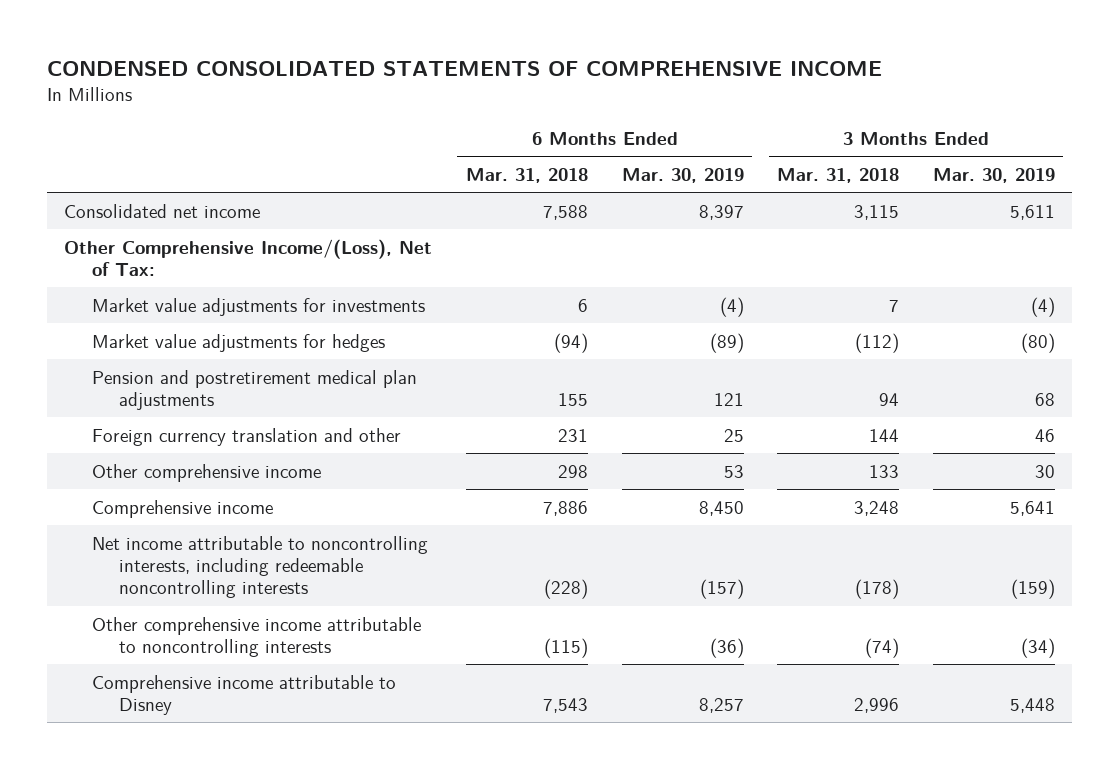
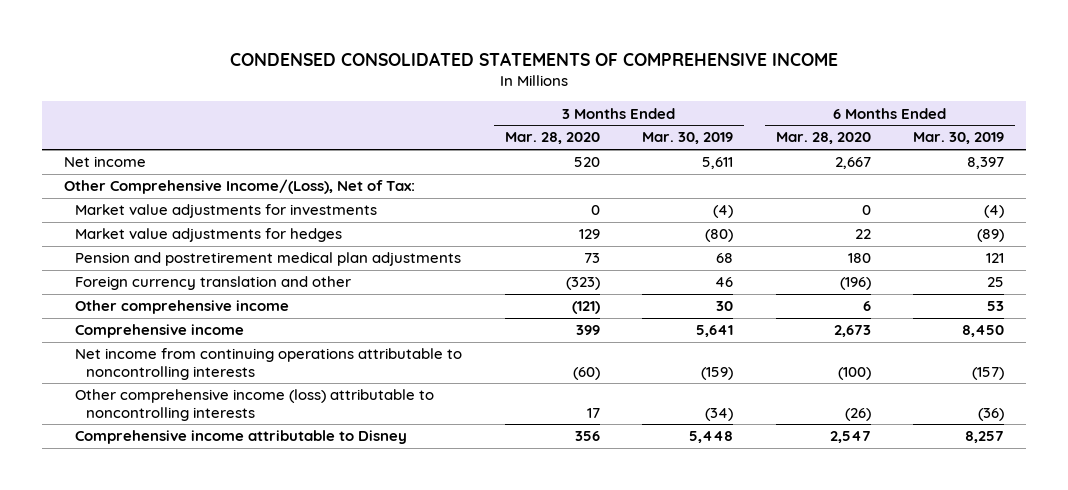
- | 6 Months Ended Mar. 31, 2018 | 6 Months Ended Mar. 30, 2019 | 3 Months Ended Mar. 31, 2018 | 3 Months Ended Mar. 30, 2019
+ | 3 Months Ended Mar. 28, 2020 | 3 Months Ended Mar. 30, 2019 | 6 Months Ended Mar. 28, 2020 | 6 Months Ended Mar. 30, 2019
- Consolidated net income | 7,588 | 8,397 | 3,115 | 5,611
+ Net income | 520 | 5,611 | 2,667 | 8,397
- Net income attributable to noncontrolling interests, including redeemable noncontrolling interests | (228) | (157) | (178) | (159)
- Other comprehensive income attributable to noncontrolling interests | (115) | (36) | (74) | (34)
+ Net income from continuing operations attributable to noncontrolling interests | (60) | (159) | (100) | (157)
+ Other comprehensive income (loss) attributable to noncontrolling interests | 17 | (34) | (26) | (36)

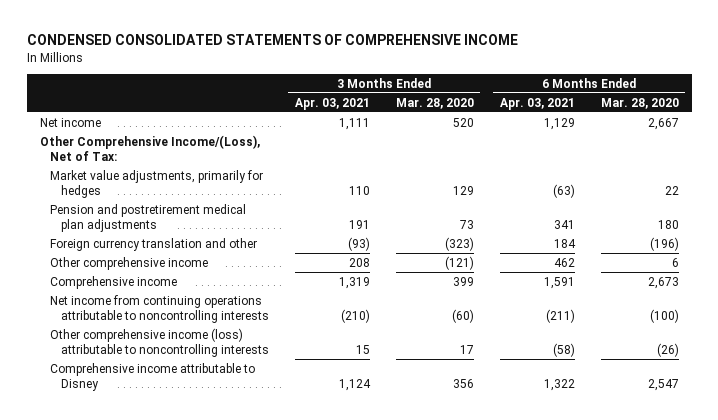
- | 3 Months Ended Mar. 28, 2020 | 3 Months Ended Mar. 30, 2019 | 6 Months Ended Mar. 28, 2020 | 6 Months Ended Mar. 30, 2019
+ | 3 Months Ended Apr. 03, 2021 | 3 Months Ended Mar. 28, 2020 | 6 Months Ended Apr. 03, 2021 | 6 Months Ended Mar. 28, 2020
- Market value adjustments for investments | 0 | (4) | 0 | (4)
- Market value adjustments for hedges | 129 | (80) | 22 | (89)
+ Market value adjustments, primarily for hedges | 110 | 129 | (63) | 22

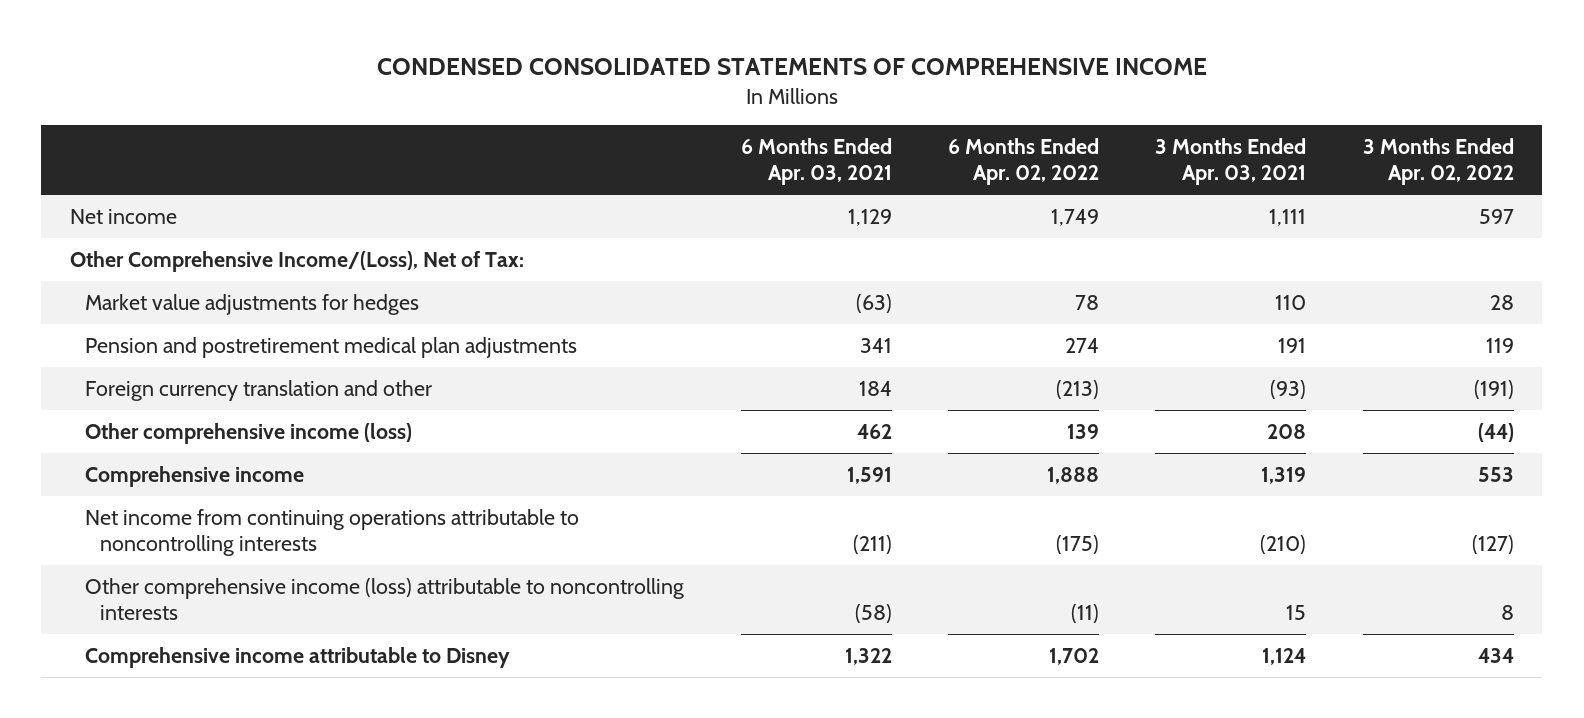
- | 3 Months Ended Apr. 03, 2021 | 3 Months Ended Mar. 28, 2020 | 6 Months Ended Apr. 03, 2021 | 6 Months Ended Mar. 28, 2020
+ | 6 Months Ended Apr. 03, 2021 | 6 Months Ended Apr. 02, 2022 | 3 Months Ended Apr. 03, 2021 | 3 Months Ended Apr. 02, 2022
- Market value adjustments, primarily for hedges | 110 | 129 | (63) | 22
+ Market value adjustments for hedges | (63) | 78 | 110 | 28
- Other comprehensive income | 208 | (121) | 462 | 6
+ Other comprehensive income (loss) | 462 | 139 | 208 | (44)

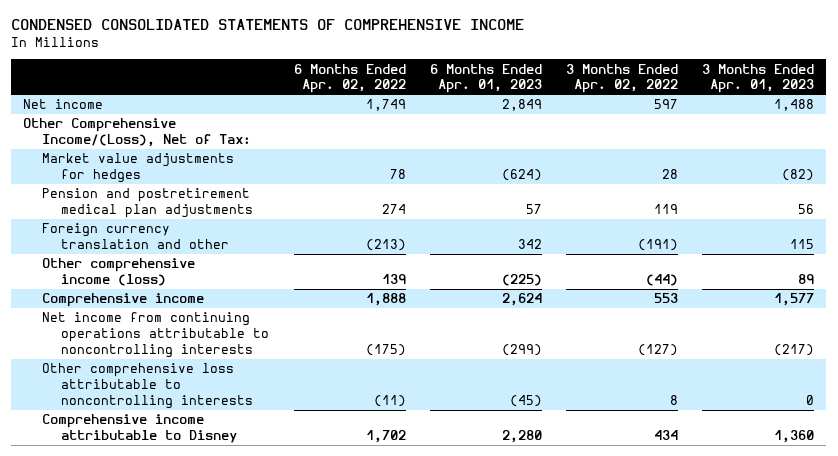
- | 6 Months Ended Apr. 03, 2021 | 6 Months Ended Apr. 02, 2022 | 3 Months Ended Apr. 03, 2021 | 3 Months Ended Apr. 02, 2022
+ | 6 Months Ended Apr. 02, 2022 | 6 Months Ended Apr. 01, 2023 | 3 Months Ended Apr. 02, 2022 | 3 Months Ended Apr. 01, 2023
- Other comprehensive income (loss) attributable to noncontrolling interests | (58) | (11) | 15 | 8
+ Other comprehensive loss attributable to noncontrolling interests | (11) | (45) | 8 | 0

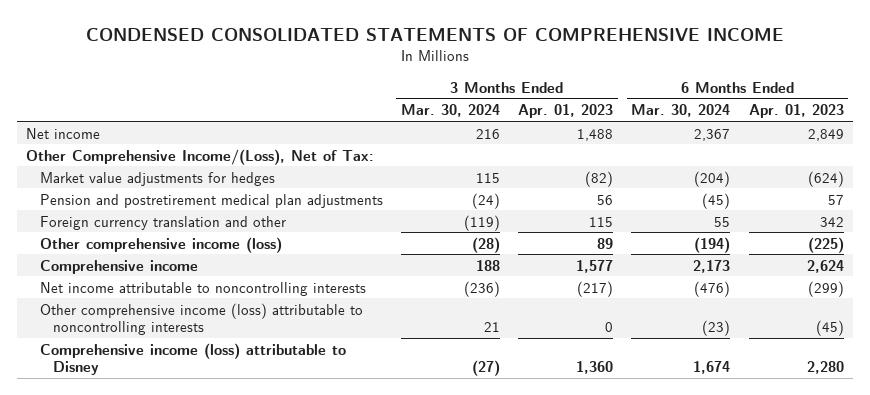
- | 6 Months Ended Apr. 02, 2022 | 6 Months Ended Apr. 01, 2023 | 3 Months Ended Apr. 02, 2022 | 3 Months Ended Apr. 01, 2023
+ | 3 Months Ended Mar. 30, 2024 | 3 Months Ended Apr. 01, 2023 | 6 Months Ended Mar. 30, 2024 | 6 Months Ended Apr. 01, 2023
- Net income from continuing operations attributable to noncontrolling interests | (175) | (299) | (127) | (217)
- Other comprehensive loss attributable to noncontrolling interests | (11) | (45) | 8 | 0
- Comprehensive income attributable to Disney | 1,702 | 2,280 | 434 | 1,360
+ Net income attributable to noncontrolling interests | (236) | (217) | (476) | (299)
+ Other comprehensive income (loss) attributable to noncontrolling interests | 21 | 0 | (23) | (45)
+ Comprehensive income (loss) attributable to Disney | (27) | 1,360 | 1,674 | 2,280

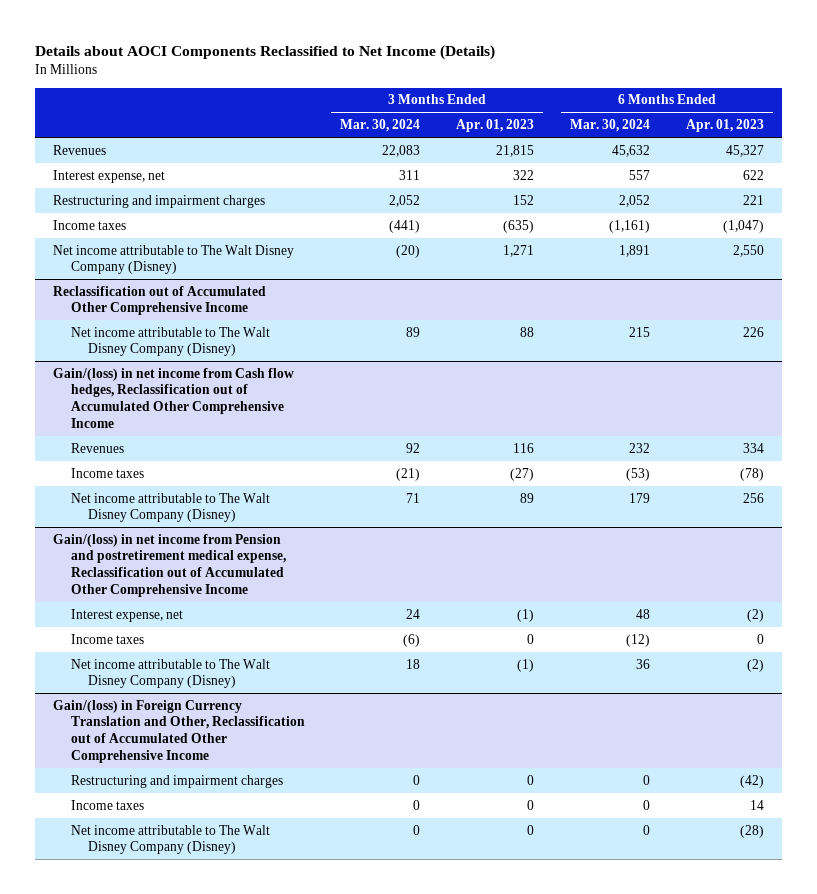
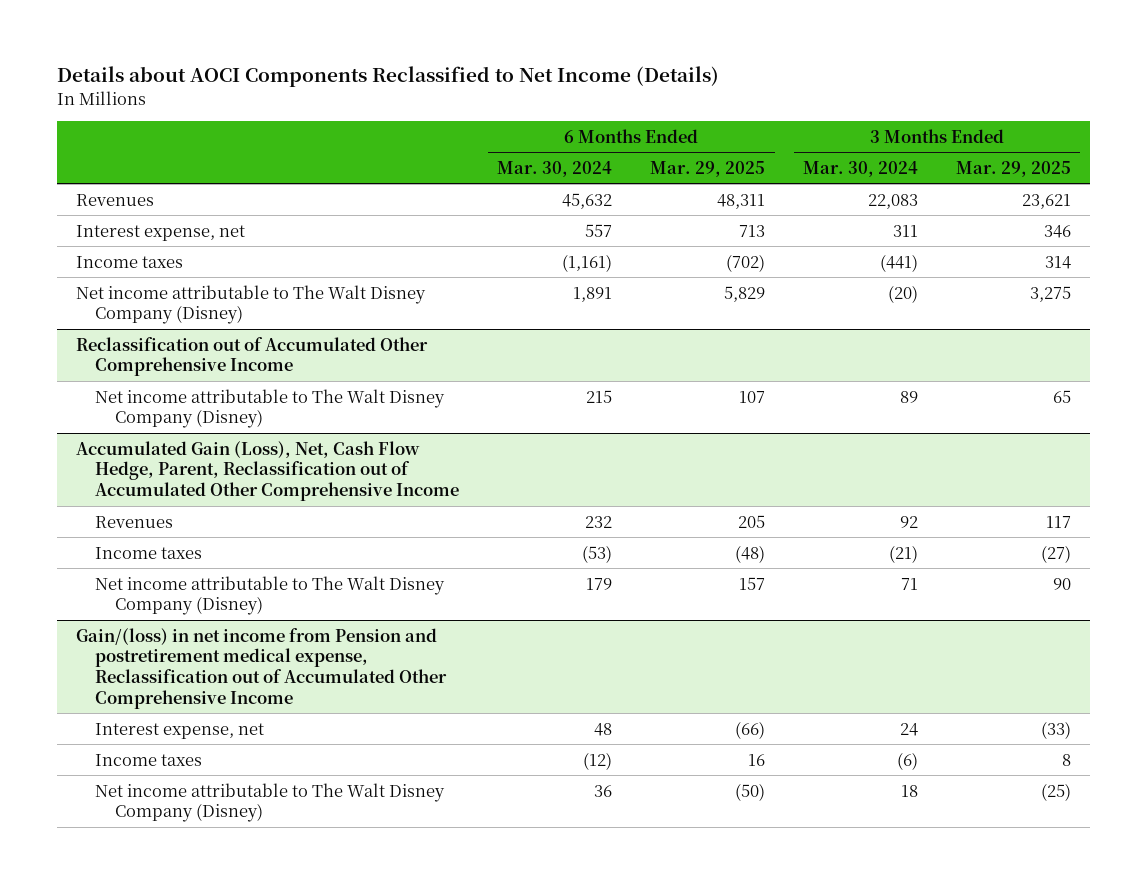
- | 3 Months Ended Mar. 30, 2024 | 3 Months Ended Apr. 01, 2023 | 6 Months Ended Mar. 30, 2024 | 6 Months Ended Apr. 01, 2023
+ | 6 Months Ended Mar. 30, 2024 | 6 Months Ended Mar. 29, 2025 | 3 Months Ended Mar. 30, 2024 | 3 Months Ended Mar. 29, 2025
- Restructuring and impairment charges | 2,052 | 152 | 2,052 | 221
- Gain/(loss) in net income from Cash flow hedges, Reclassification out of Accumulated Other Comprehensive Income
+ Accumulated Gain (Loss), Net, Cash Flow Hedge, Parent, Reclassification out of Accumulated Other Comprehensive Income
- Gain/(loss) in Foreign Currency Translation and Other, Reclassification out of Accumulated Other Comprehensive Income
- Restructuring and impairment charges | 0 | 0 | 0 | (42)
- Income taxes | 0 | 0 | 0 | 14
- Net income attributable to The Walt Disney Company (Disney) | 0 | 0 | 0 | (28)

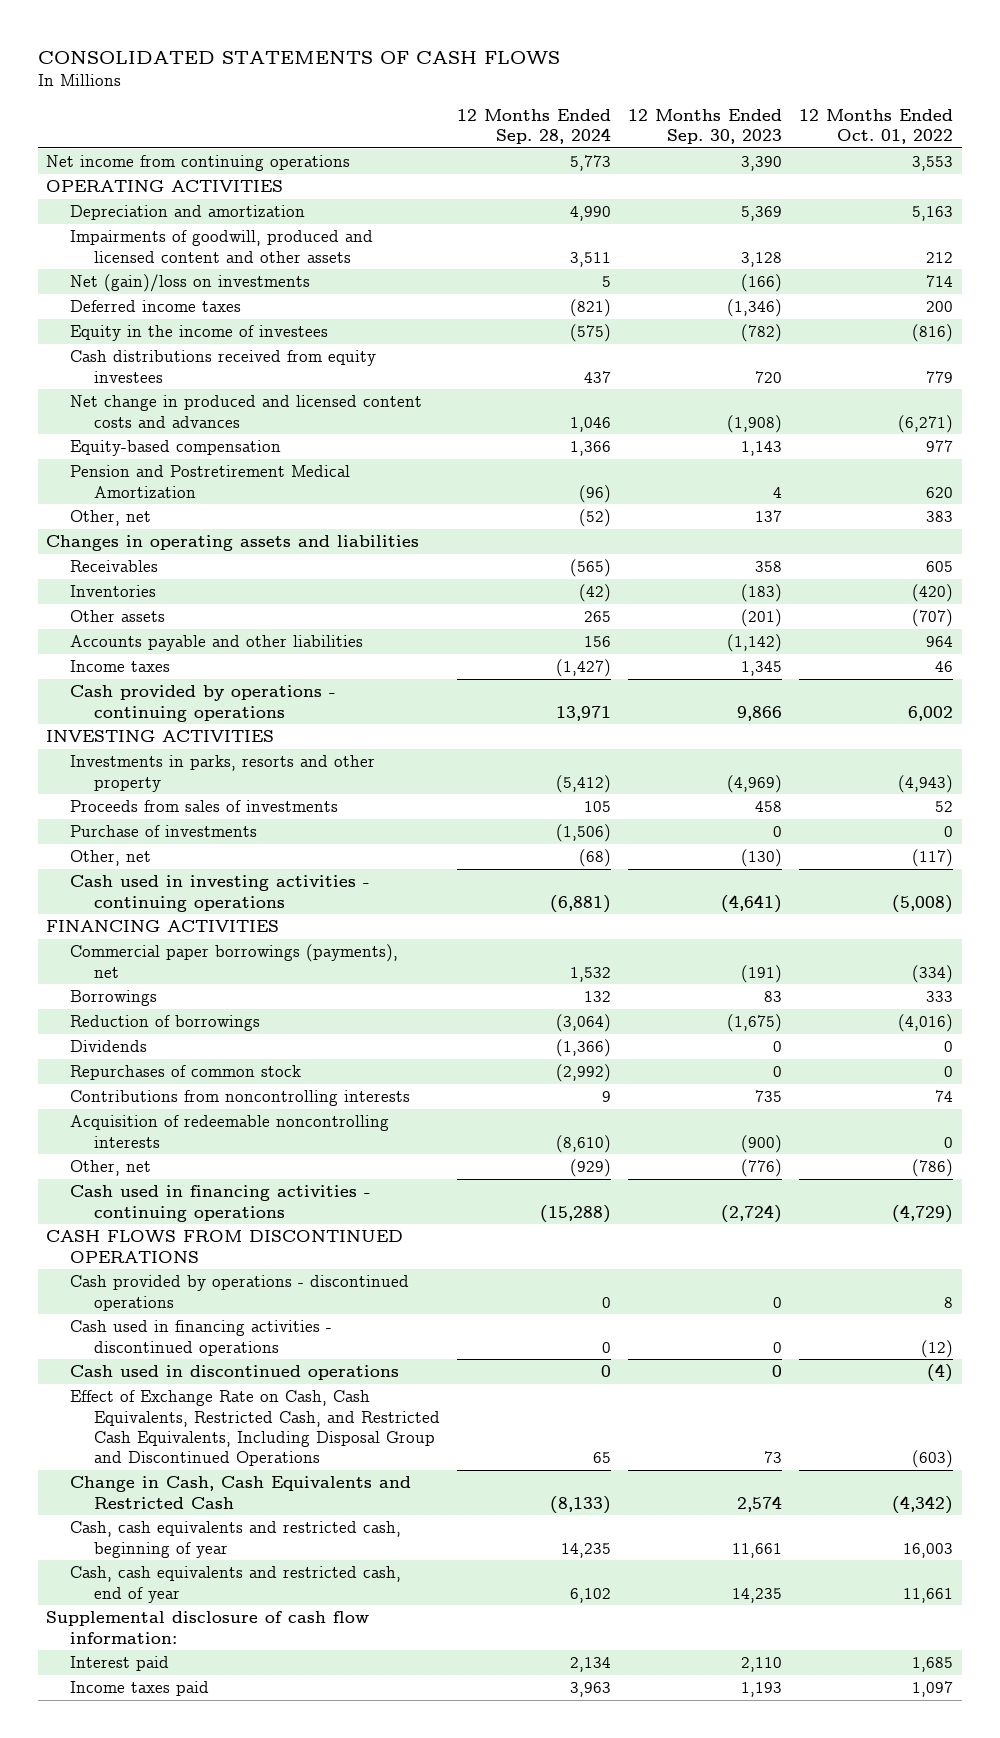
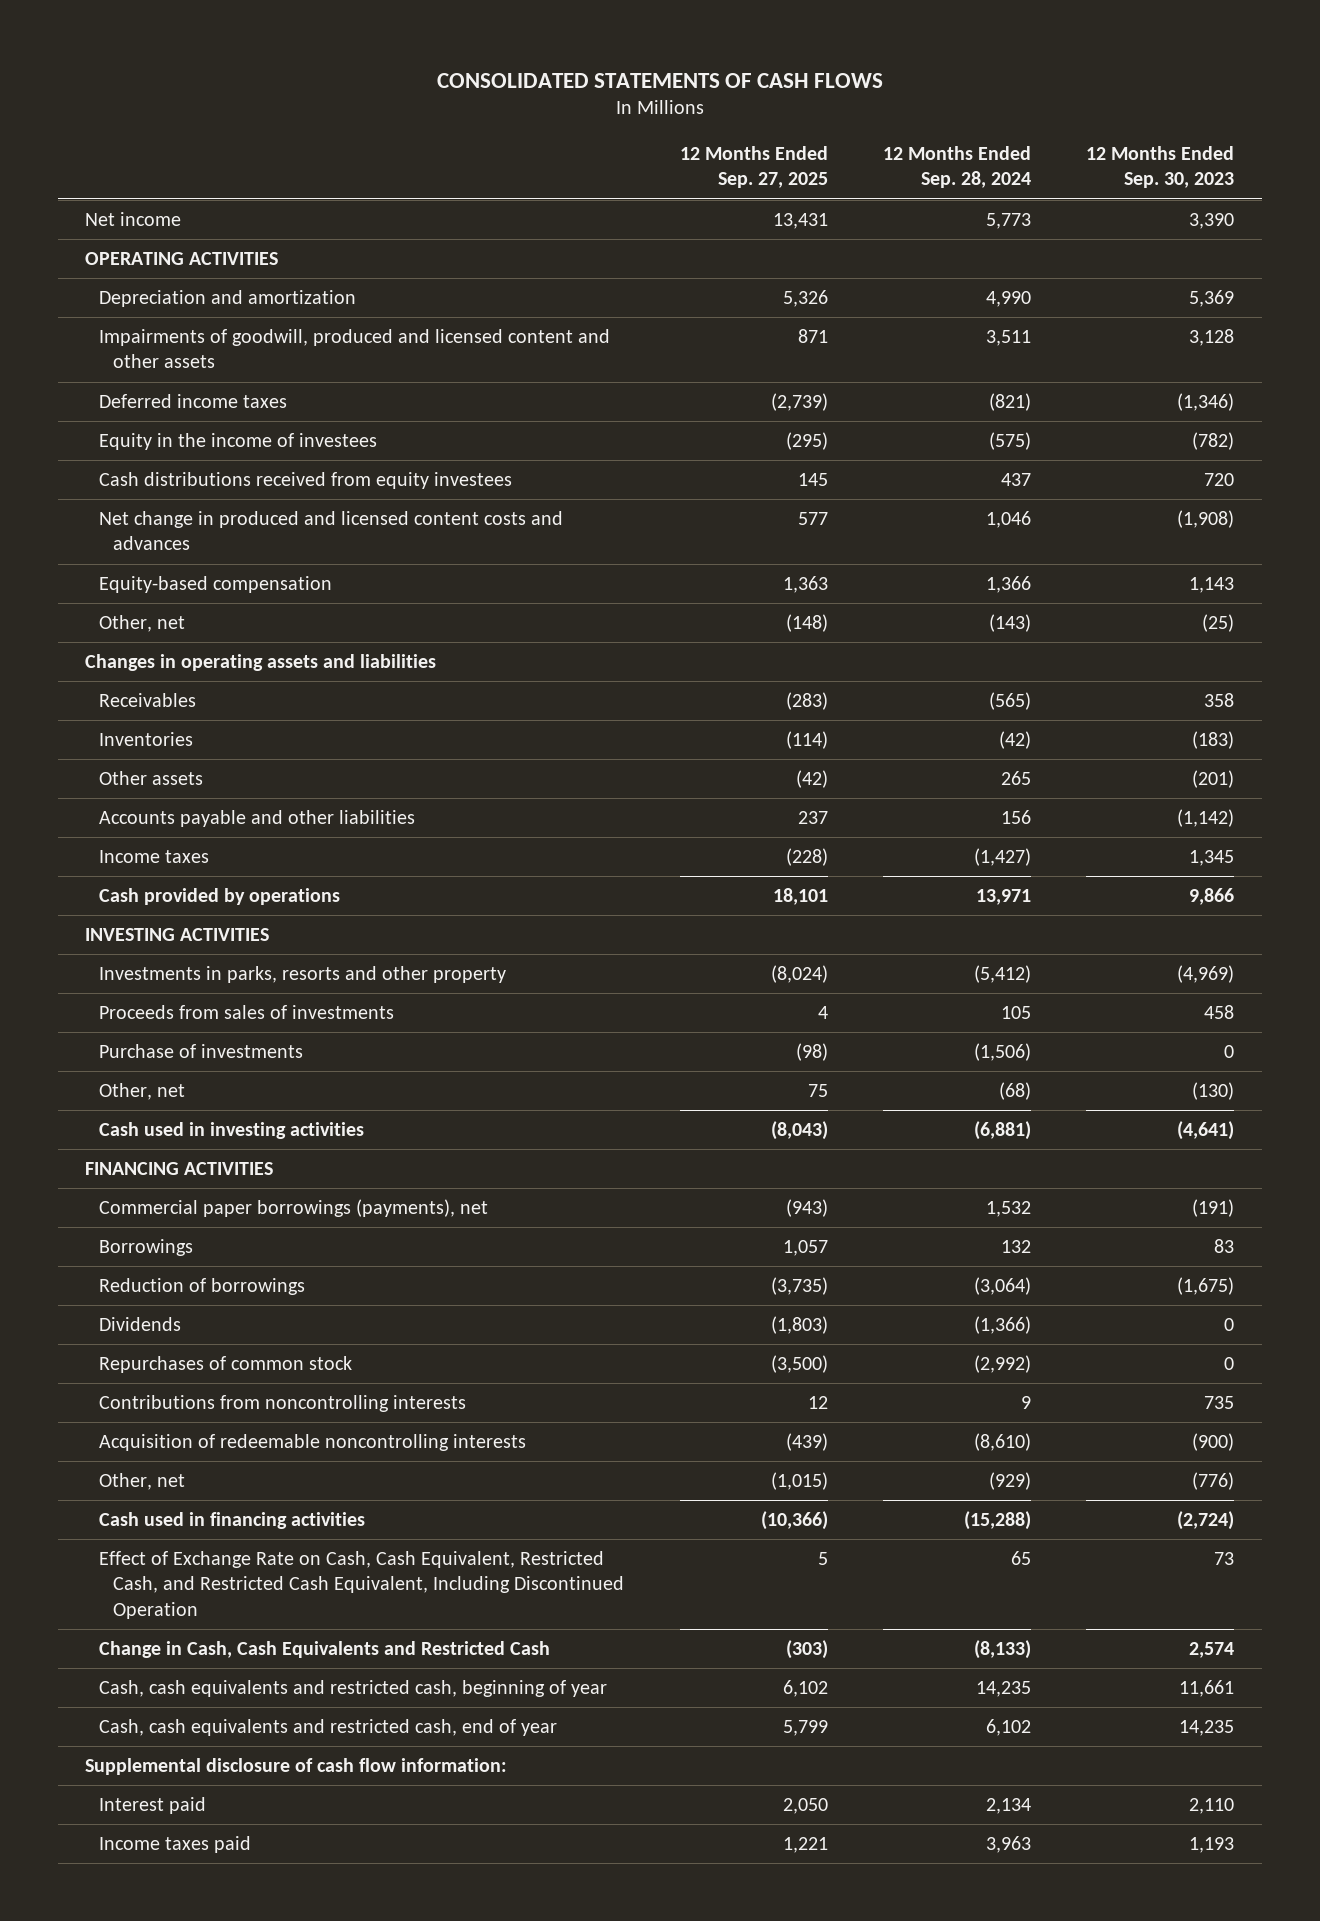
- | 12 Months Ended Sep. 28, 2024 | 12 Months Ended Sep. 30, 2023 | 12 Months Ended Oct. 01, 2022
+ | 12 Months Ended Sep. 27, 2025 | 12 Months Ended Sep. 28, 2024 | 12 Months Ended Sep. 30, 2023
- Net income from continuing operations | 5,773 | 3,390 | 3,553
+ Net income | 13,431 | 5,773 | 3,390
- Net (gain)/loss on investments | 5 | (166) | 714
- Pension and Postretirement Medical Amortization | (96) | 4 | 620
- Other, net | (52) | 137 | 383
+ Other, net | (148) | (143) | (25)
- Cash provided by operations - continuing operations | 13,971 | 9,866 | 6,002
+ Cash provided by operations | 18,101 | 13,971 | 9,866
- Cash used in investing activities - continuing operations | (6,881) | (4,641) | (5,008)
+ Cash used in investing activities | (8,043) | (6,881) | (4,641)
- Cash used in financing activities - continuing operations | (15,288) | (2,724) | (4,729)
- CASH FLOWS FROM DISCONTINUED OPERATIONS
- Cash provided by operations - discontinued operations | 0 | 0 | 8
- Cash used in financing activities - discontinued operations | 0 | 0 | (12)
- Cash used in discontinued operations | 0 | 0 | (4)
- Effect of Exchange Rate on Cash, Cash Equivalents, Restricted Cash, and Restricted Cash Equivalents, Including Disposal Group and Discontinued Operations | 65 | 73 | (603)
+ Cash used in financing activities | (10,366) | (15,288) | (2,724)
+ Effect of Exchange Rate on Cash, Cash Equivalent, Restricted Cash, and Restricted Cash Equivalent, Including Discontinued Operation | 5 | 65 | 73

